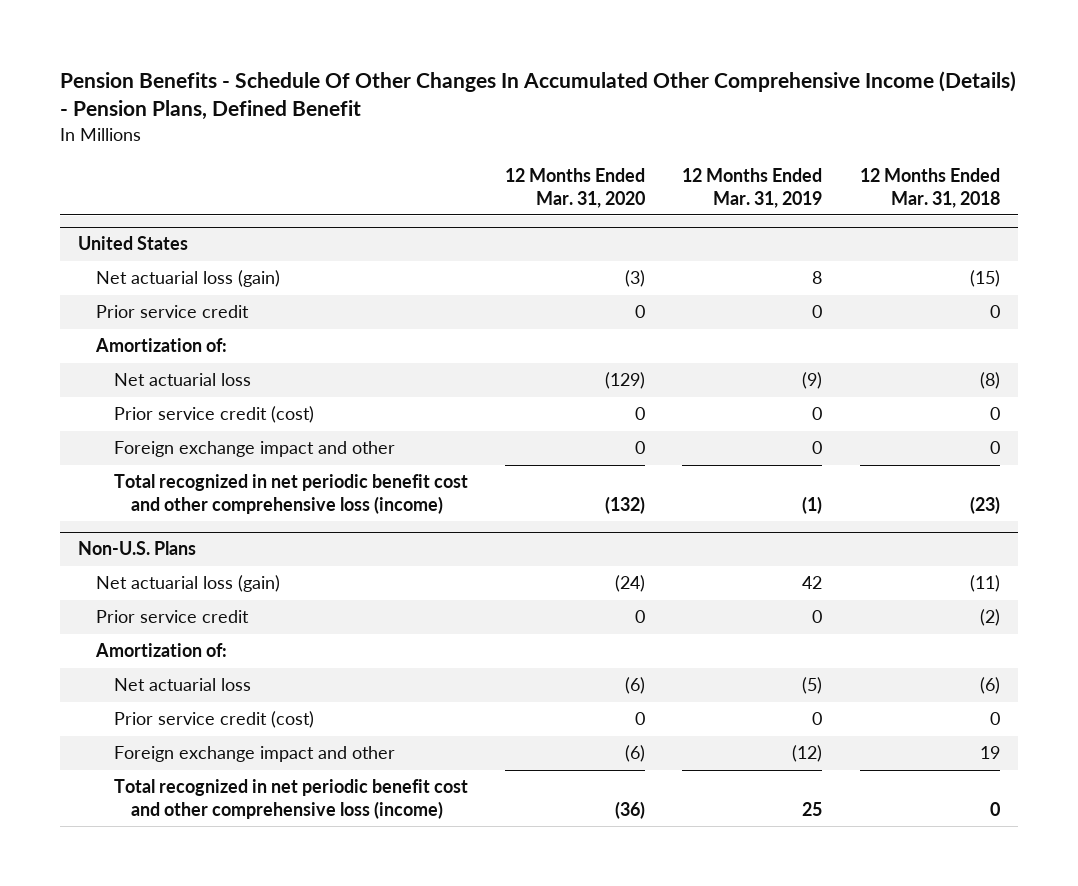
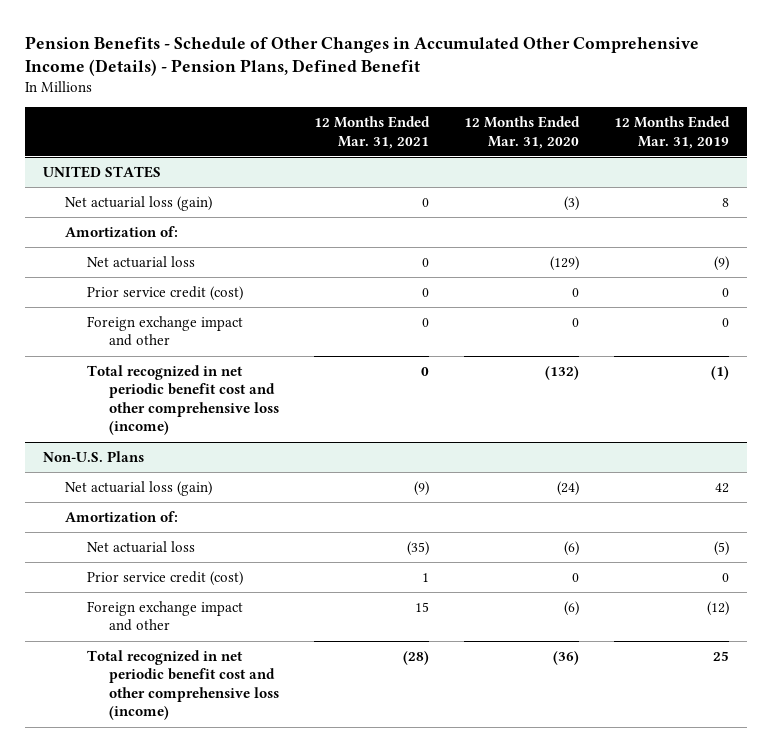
- Pension Benefits - Schedule Of Other Changes In Accumulated Other Comprehensive Income (Details) - Pension Plans, Defined Benefit
+ Pension Benefits - Schedule of Other Changes in Accumulated Other Comprehensive Income (Details) - Pension Plans, Defined Benefit
- | 12 Months Ended Mar. 31, 2020 | 12 Months Ended Mar. 31, 2019 | 12 Months Ended Mar. 31, 2018
+ | 12 Months Ended Mar. 31, 2021 | 12 Months Ended Mar. 31, 2020 | 12 Months Ended Mar. 31, 2019
- United States
+ UNITED STATES
- Prior service credit | 0 | 0 | 0
@ Non-U.S. Plans
- Prior service credit | 0 | 0 | (2)

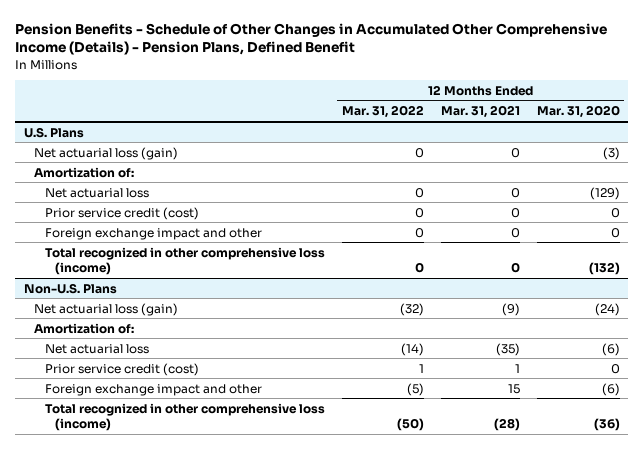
- | 12 Months Ended Mar. 31, 2021 | 12 Months Ended Mar. 31, 2020 | 12 Months Ended Mar. 31, 2019
+ | 12 Months Ended Mar. 31, 2022 | 12 Months Ended Mar. 31, 2021 | 12 Months Ended Mar. 31, 2020
- UNITED STATES
+ U.S. Plans
- Total recognized in net periodic benefit cost and other comprehensive loss (income) | 0 | (132) | (1)
+ Total recognized in other comprehensive loss (income) | 0 | 0 | (132)
@ Non-U.S. Plans
- Total recognized in net periodic benefit cost and other comprehensive loss (income) | (28) | (36) | 25
+ Total recognized in other comprehensive loss (income) | (50) | (28) | (36)

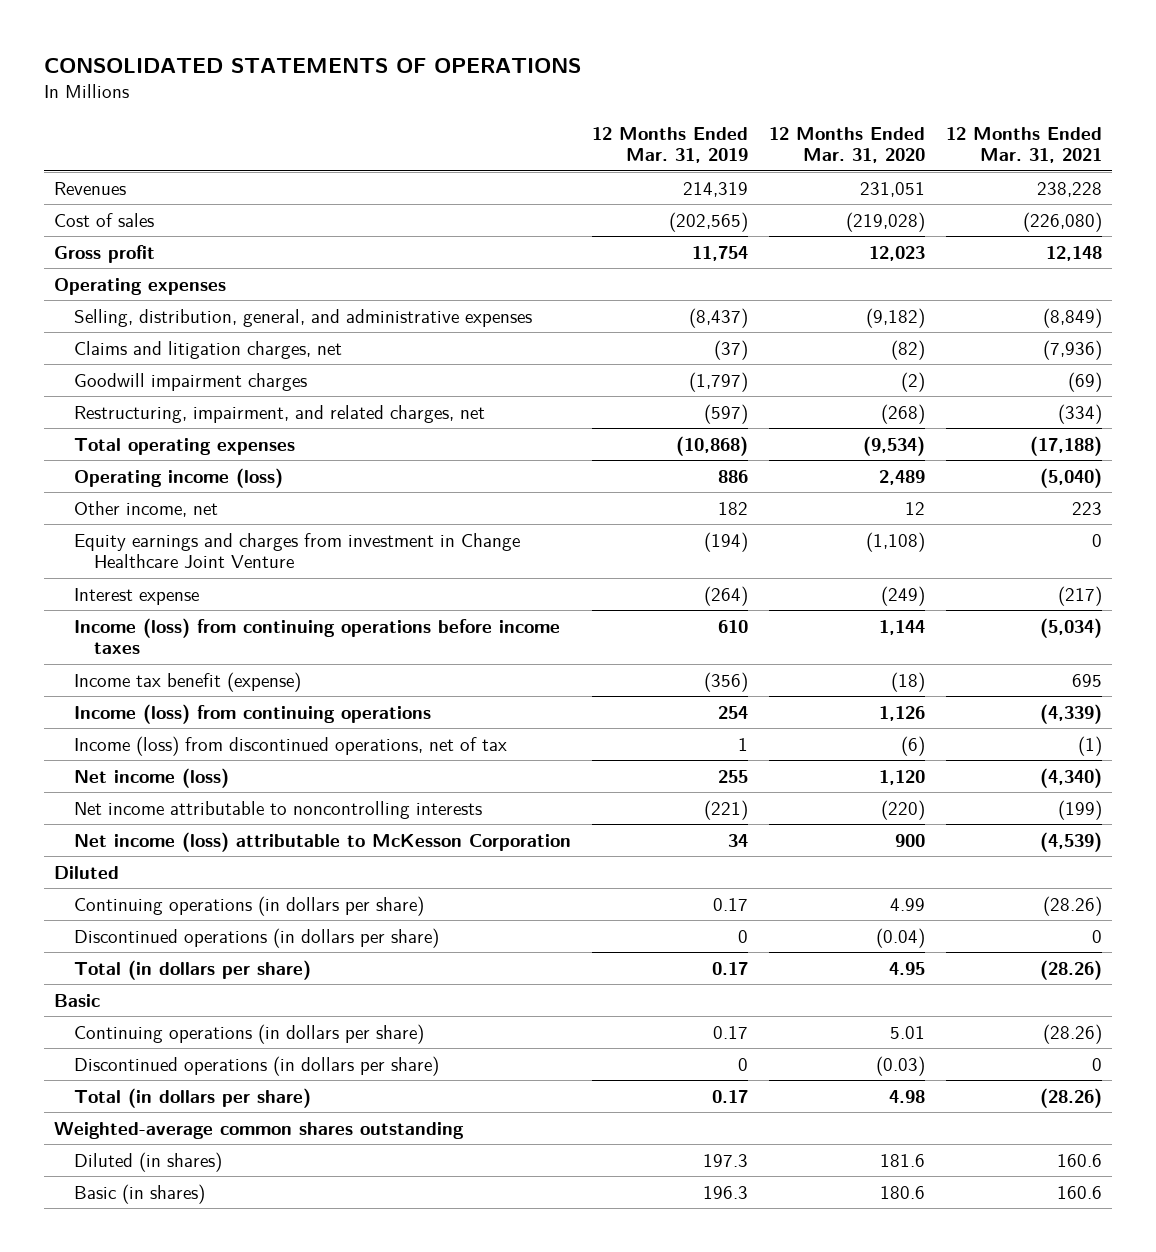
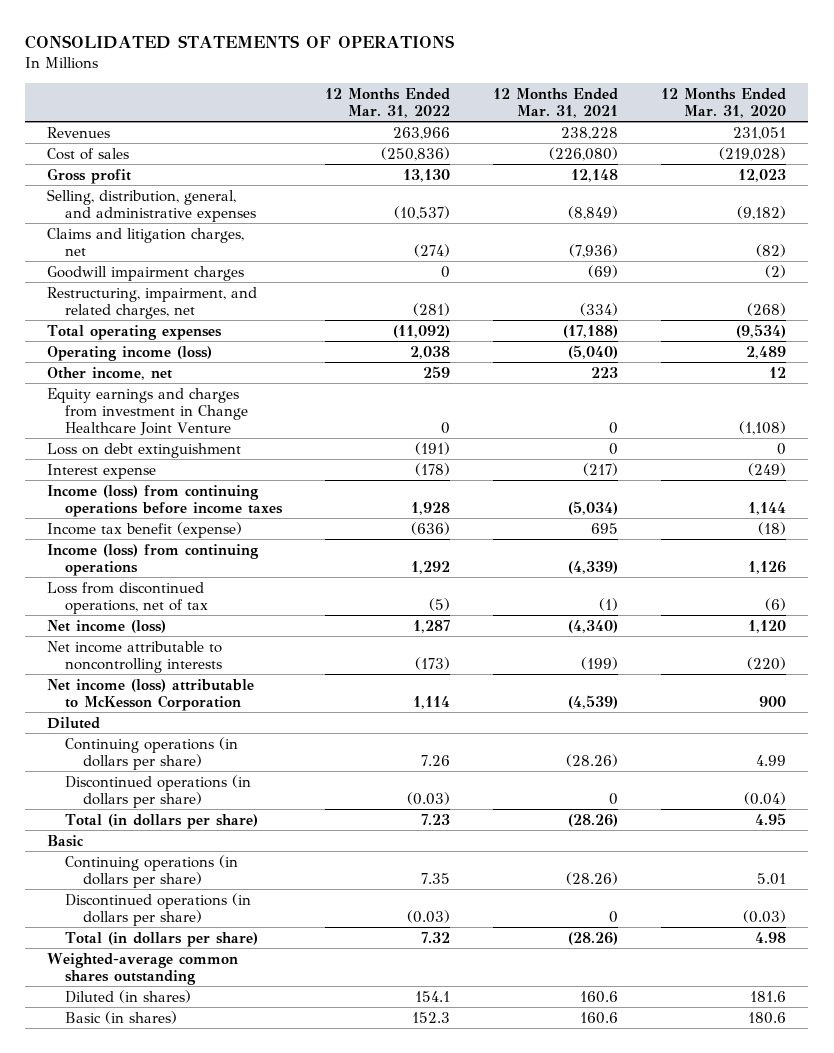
- | 12 Months Ended Mar. 31, 2019 | 12 Months Ended Mar. 31, 2020 | 12 Months Ended Mar. 31, 2021
+ | 12 Months Ended Mar. 31, 2022 | 12 Months Ended Mar. 31, 2021 | 12 Months Ended Mar. 31, 2020
- Operating expenses
+ Loss on debt extinguishment | (191) | 0 | 0
- Income (loss) from discontinued operations, net of tax | 1 | (6) | (1)
+ Loss from discontinued operations, net of tax | (5) | (1) | (6)

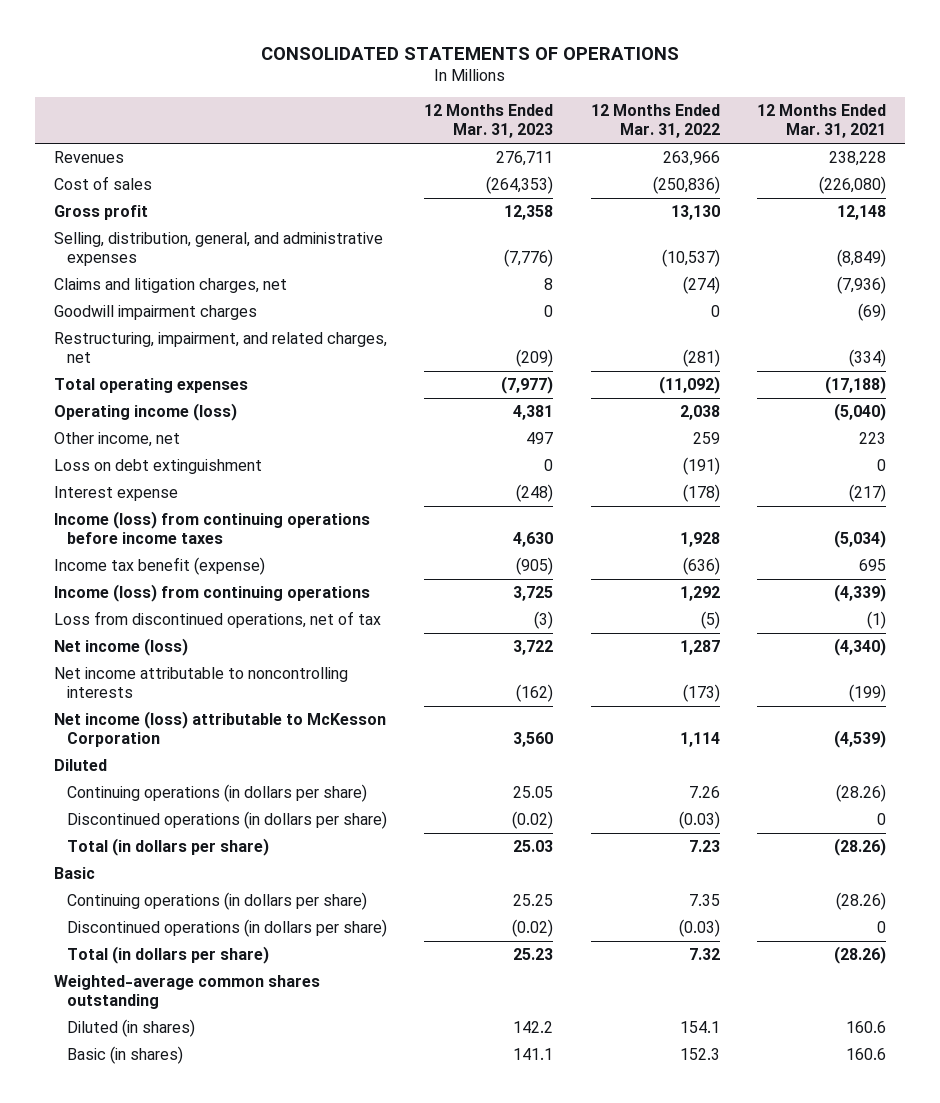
- | 12 Months Ended Mar. 31, 2022 | 12 Months Ended Mar. 31, 2021 | 12 Months Ended Mar. 31, 2020
+ | 12 Months Ended Mar. 31, 2023 | 12 Months Ended Mar. 31, 2022 | 12 Months Ended Mar. 31, 2021
- Equity earnings and charges from investment in Change Healthcare Joint Venture | 0 | 0 | (1,108)

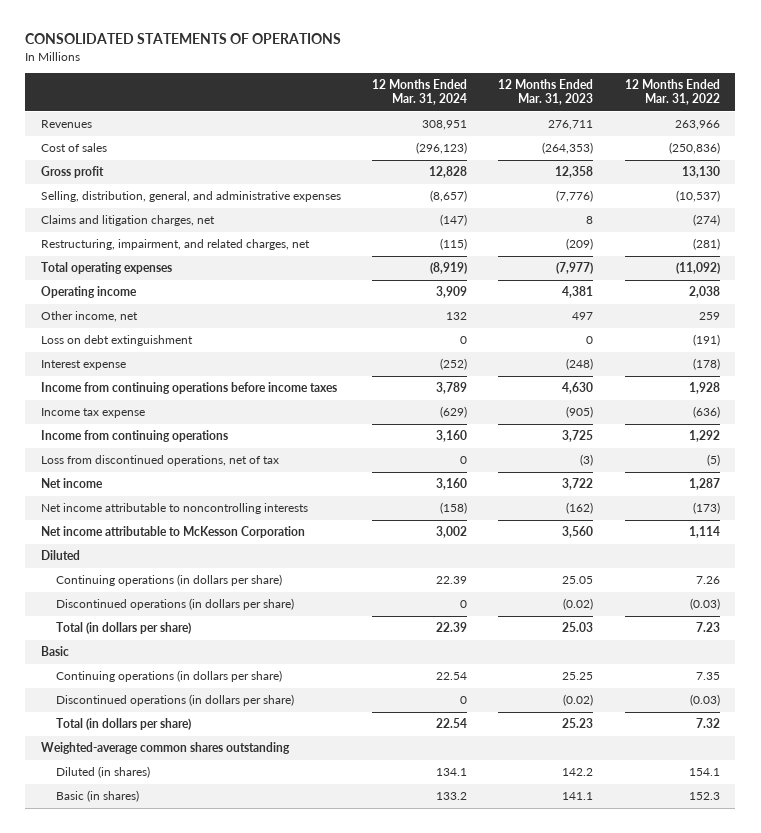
- | 12 Months Ended Mar. 31, 2023 | 12 Months Ended Mar. 31, 2022 | 12 Months Ended Mar. 31, 2021
+ | 12 Months Ended Mar. 31, 2024 | 12 Months Ended Mar. 31, 2023 | 12 Months Ended Mar. 31, 2022
- Goodwill impairment charges | 0 | 0 | (69)
- Operating income (loss) | 4,381 | 2,038 | (5,040)
+ Operating income | 3,909 | 4,381 | 2,038
- Income (loss) from continuing operations before income taxes | 4,630 | 1,928 | (5,034)
- Income tax benefit (expense) | (905) | (636) | 695
- Income (loss) from continuing operations | 3,725 | 1,292 | (4,339)
+ Income from continuing operations before income taxes | 3,789 | 4,630 | 1,928
+ Income tax expense | (629) | (905) | (636)
+ Income from continuing operations | 3,160 | 3,725 | 1,292
- Net income (loss) | 3,722 | 1,287 | (4,340)
+ Net income | 3,160 | 3,722 | 1,287
- Net income (loss) attributable to McKesson Corporation | 3,560 | 1,114 | (4,539)
+ Net income attributable to McKesson Corporation | 3,002 | 3,560 | 1,114

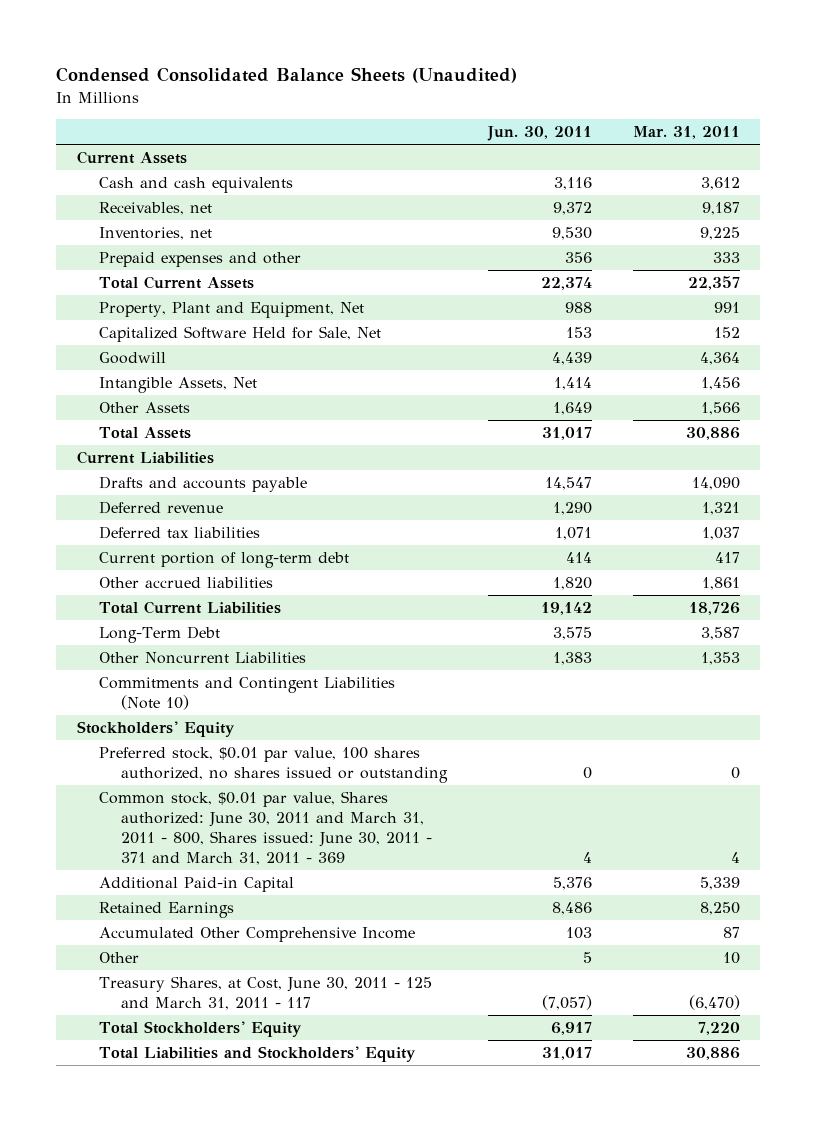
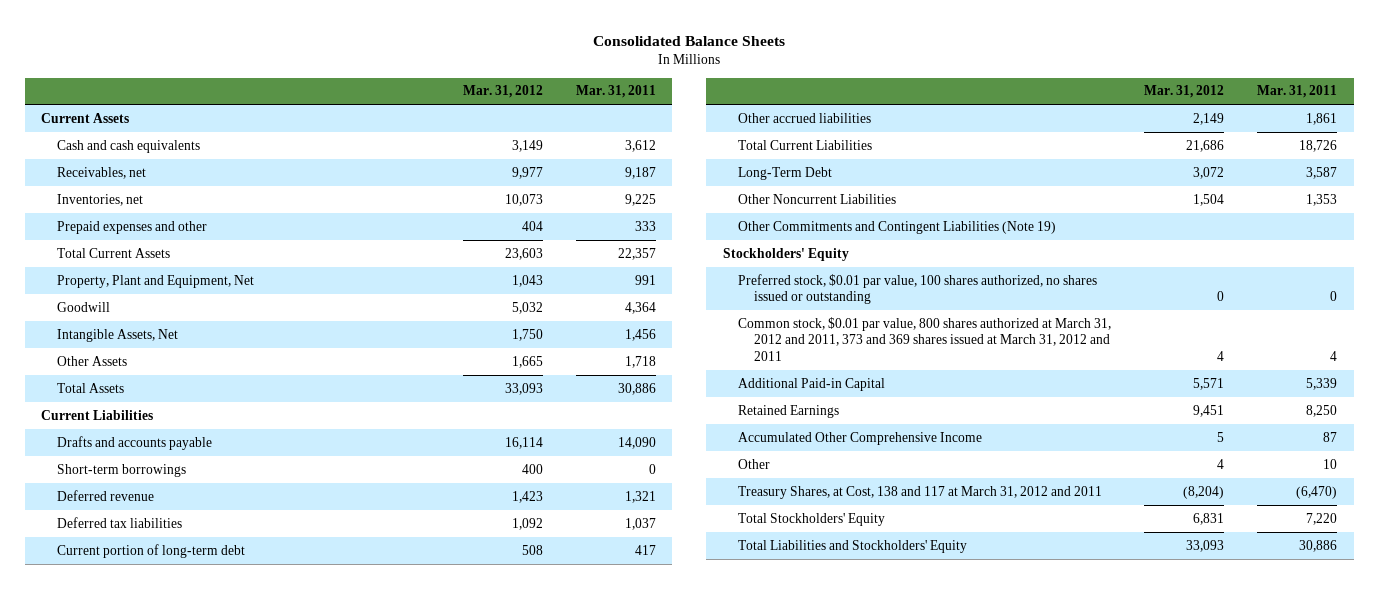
- Condensed Consolidated Balance Sheets (Unaudited)
+ Consolidated Balance Sheets
- | Jun. 30, 2011 | Mar. 31, 2011
+ | Mar. 31, 2012 | Mar. 31, 2011
- Capitalized Software Held for Sale, Net | 153 | 152
- Other Assets | 1,649 | 1,566
+ Other Assets | 1,665 | 1,718
+ Short-term borrowings | 400 | 0
- Commitments and Contingent Liabilities (Note 10)
+ Other Commitments and Contingent Liabilities (Note 19)
- Common stock, $0.01 par value, Shares authorized: June 30, 2011 and March 31, 2011 - 800, Shares issued: June 30, 2011 - 371 and March 31, 2011 - 369 | 4 | 4
+ Common stock, $0.01 par value, 800 shares authorized at March 31, 2012 and 2011, 373 and 369 shares issued at March 31, 2012 and 2011 | 4 | 4
- Treasury Shares, at Cost, June 30, 2011 - 125 and March 31, 2011 - 117 | (7,057) | (6,470)
+ Treasury Shares, at Cost, 138 and 117 at March 31, 2012 and 2011 | (8,204) | (6,470)

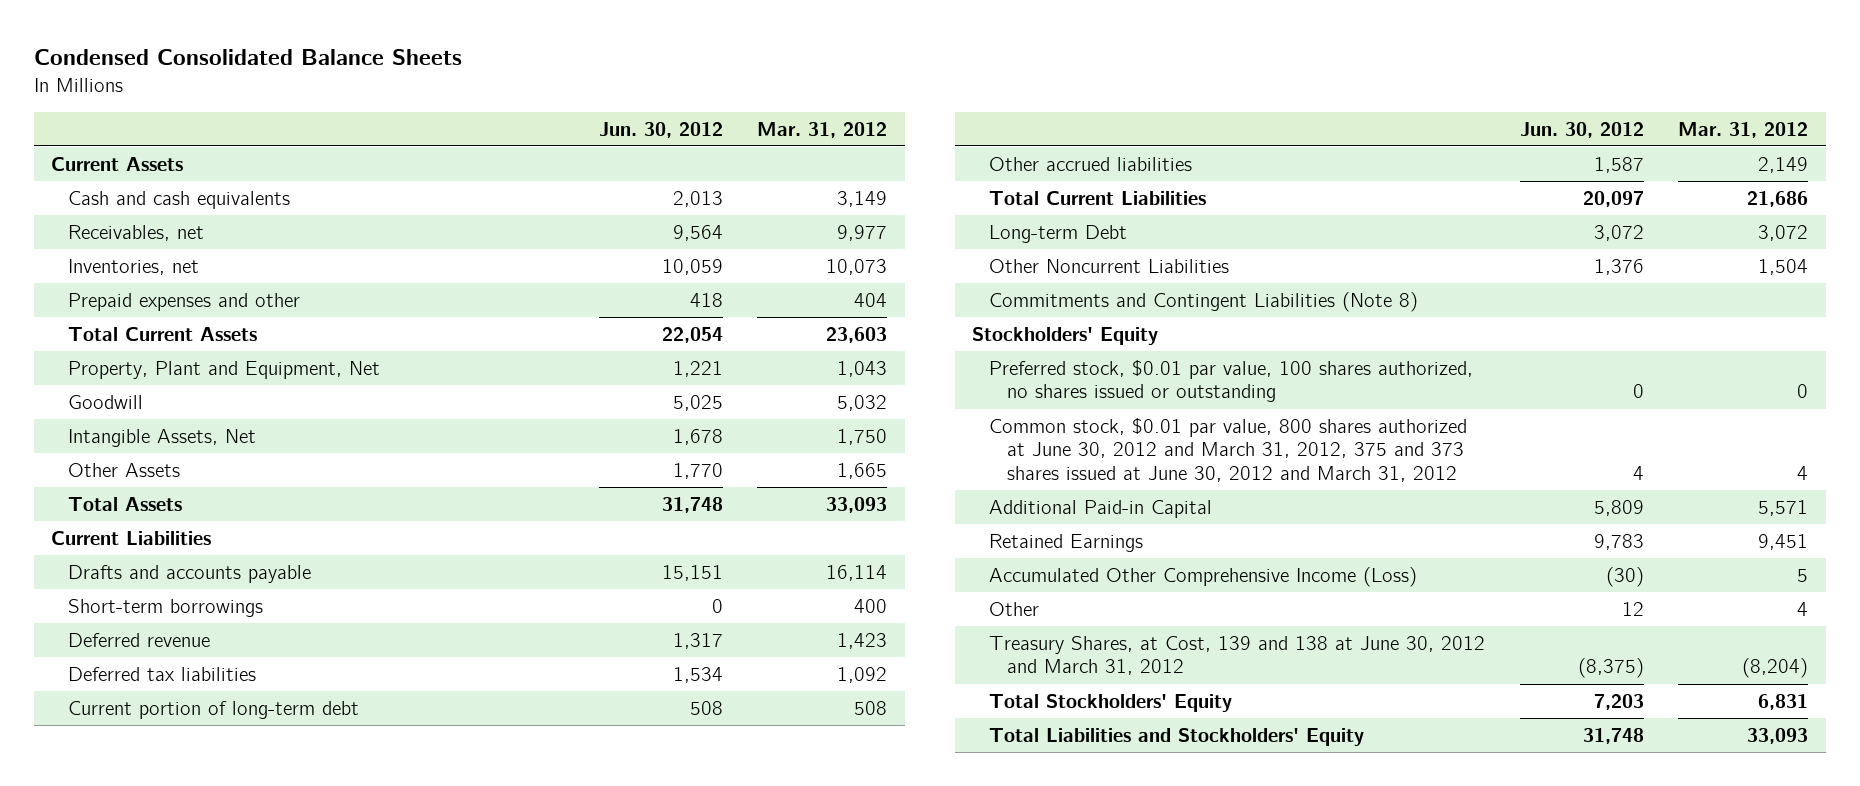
- Consolidated Balance Sheets
+ Condensed Consolidated Balance Sheets
- | Mar. 31, 2012 | Mar. 31, 2011
+ | Jun. 30, 2012 | Mar. 31, 2012
- Long-Term Debt | 3,072 | 3,587
+ Long-term Debt | 3,072 | 3,072
- Other Commitments and Contingent Liabilities (Note 19)
+ Commitments and Contingent Liabilities (Note 8)
- Common stock, $0.01 par value, 800 shares authorized at March 31, 2012 and 2011, 373 and 369 shares issued at March 31, 2012 and 2011 | 4 | 4
+ Common stock, $0.01 par value, 800 shares authorized at June 30, 2012 and March 31, 2012, 375 and 373 shares issued at June 30, 2012 and March 31, 2012 | 4 | 4
- Accumulated Other Comprehensive Income | 5 | 87
+ Accumulated Other Comprehensive Income (Loss) | (30) | 5
- Treasury Shares, at Cost, 138 and 117 at March 31, 2012 and 2011 | (8,204) | (6,470)
+ Treasury Shares, at Cost, 139 and 138 at June 30, 2012 and March 31, 2012 | (8,375) | (8,204)

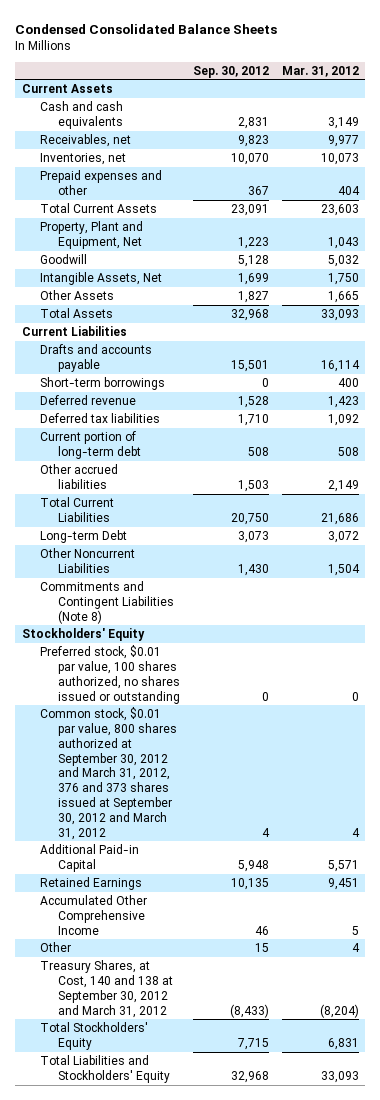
- | Jun. 30, 2012 | Mar. 31, 2012
+ | Sep. 30, 2012 | Mar. 31, 2012
- Common stock, $0.01 par value, 800 shares authorized at June 30, 2012 and March 31, 2012, 375 and 373 shares issued at June 30, 2012 and March 31, 2012 | 4 | 4
+ Common stock, $0.01 par value, 800 shares authorized at September 30, 2012 and March 31, 2012, 376 and 373 shares issued at September 30, 2012 and March 31, 2012 | 4 | 4
- Accumulated Other Comprehensive Income (Loss) | (30) | 5
+ Accumulated Other Comprehensive Income | 46 | 5
- Treasury Shares, at Cost, 139 and 138 at June 30, 2012 and March 31, 2012 | (8,375) | (8,204)
+ Treasury Shares, at Cost, 140 and 138 at September 30, 2012 and March 31, 2012 | (8,433) | (8,204)

